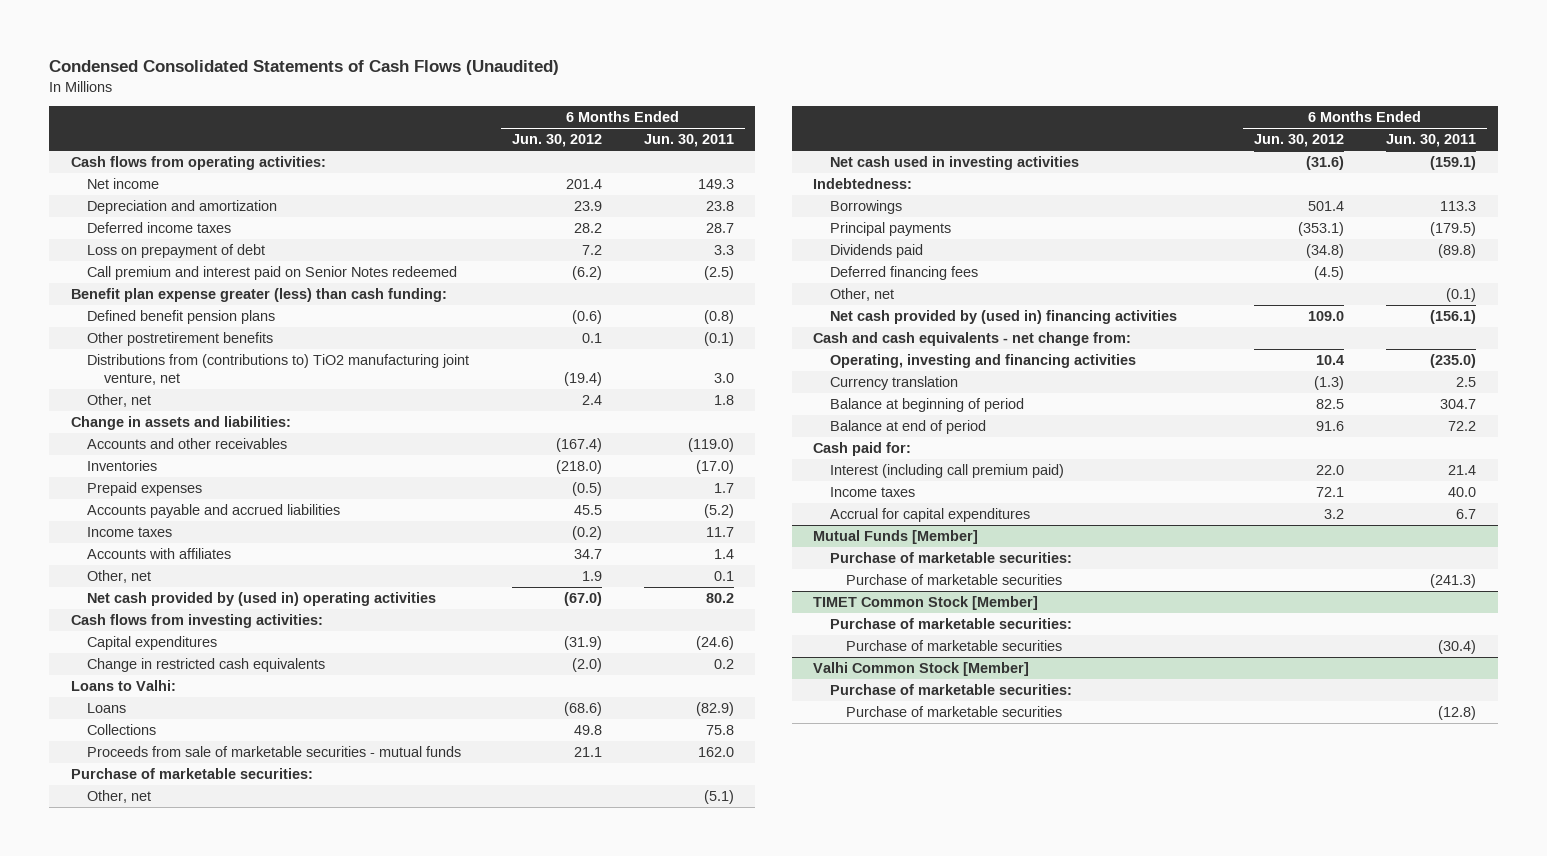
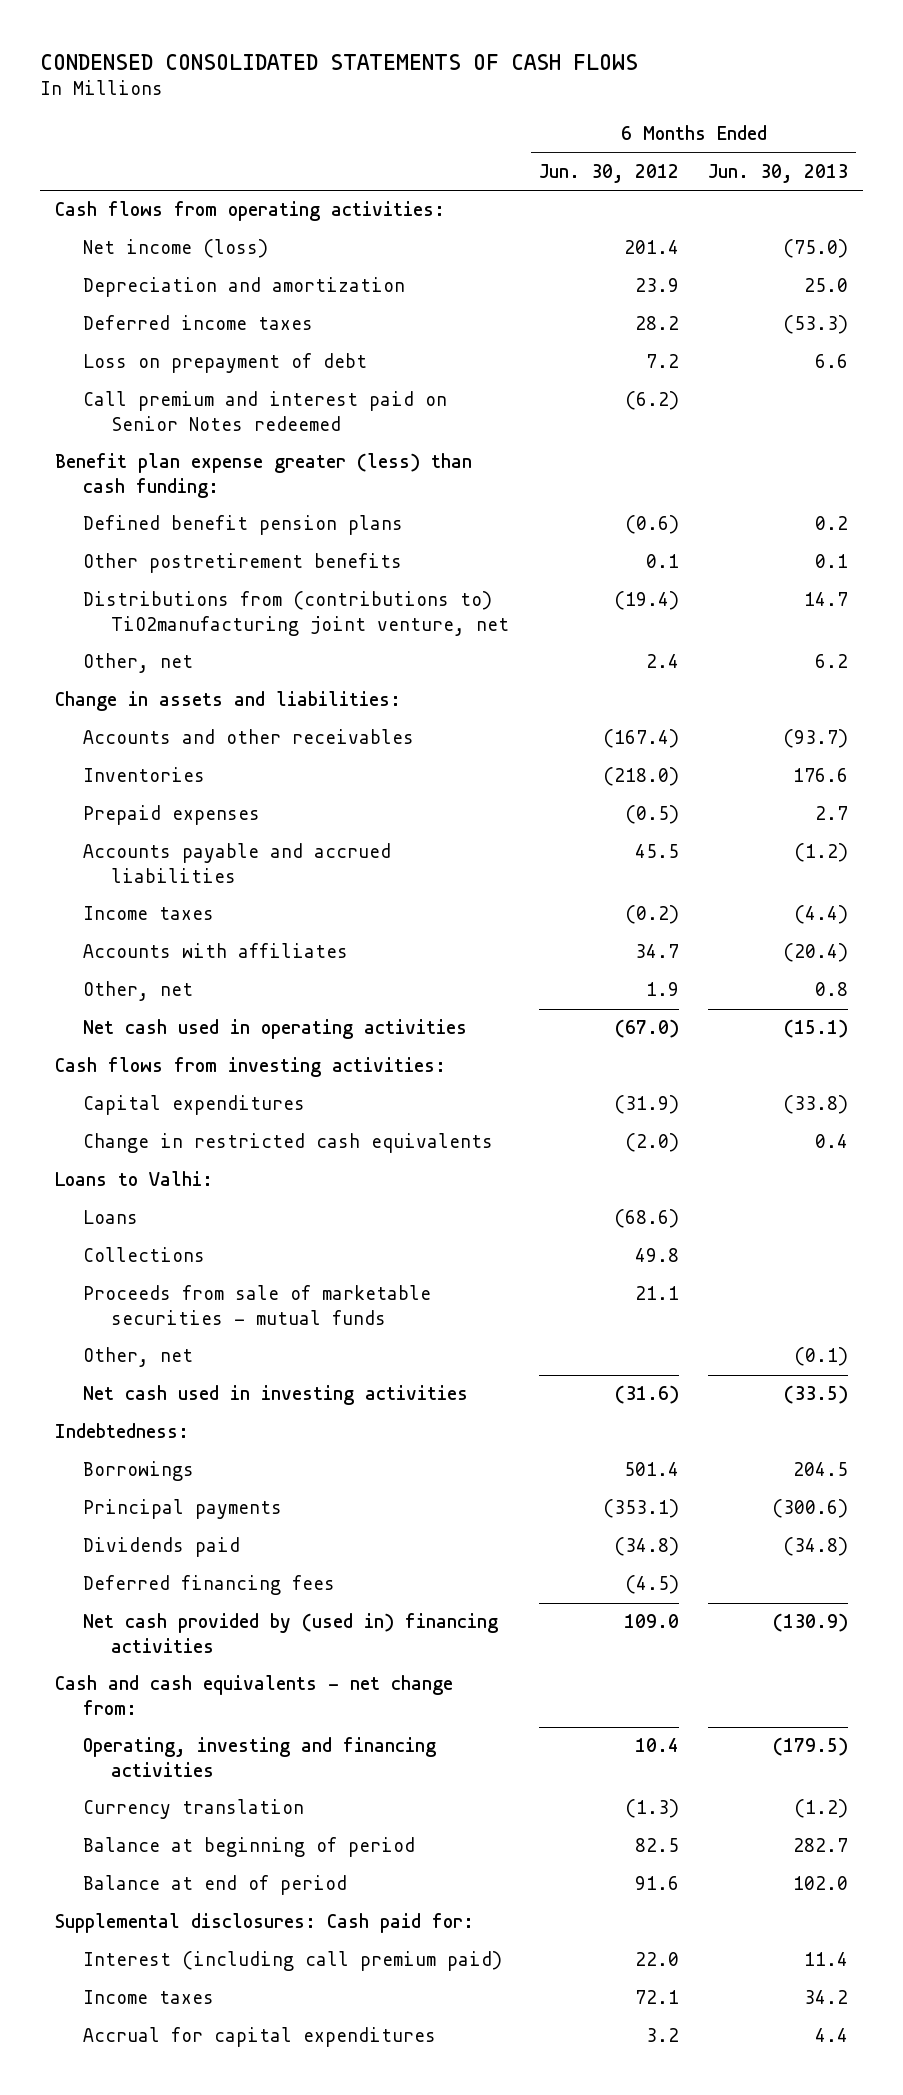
- Condensed Consolidated Statements of Cash Flows (Unaudited)
+ CONDENSED CONSOLIDATED STATEMENTS OF CASH FLOWS
- | 6 Months Ended Jun. 30, 2012 | 6 Months Ended Jun. 30, 2011
+ | 6 Months Ended Jun. 30, 2012 | 6 Months Ended Jun. 30, 2013
- Net income | 201.4 | 149.3
+ Net income (loss) | 201.4 | (75.0)
- Distributions from (contributions to) TiO2 manufacturing joint venture, net | (19.4) | 3.0
+ Distributions from (contributions to) TiO2manufacturing joint venture, net | (19.4) | 14.7
- Net cash provided by (used in) operating activities | (67.0) | 80.2
+ Net cash used in operating activities | (67.0) | (15.1)
- Purchase of marketable securities:
- Other, net | | (0.1)
- Cash paid for:
+ Supplemental disclosures: Cash paid for:
- Mutual Funds [Member]
- Purchase of marketable securities:
- Purchase of marketable securities | | (241.3)
- TIMET Common Stock [Member]
- Purchase of marketable securities:
- Purchase of marketable securities | | (30.4)
- Valhi Common Stock [Member]
- Purchase of marketable securities:
- Purchase of marketable securities | | (12.8)

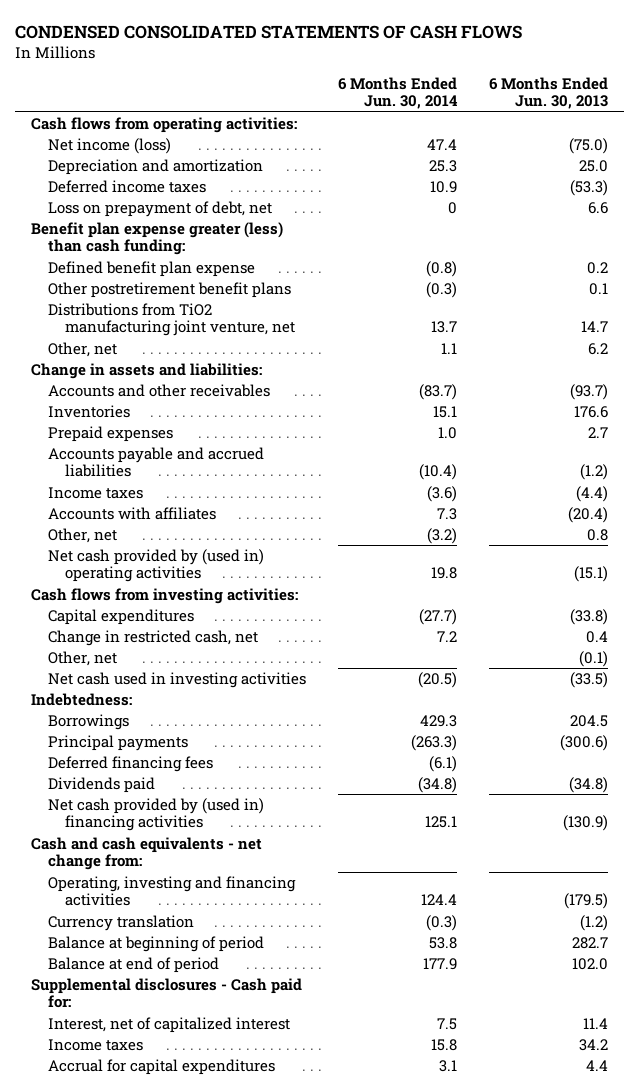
- | 6 Months Ended Jun. 30, 2012 | 6 Months Ended Jun. 30, 2013
+ | 6 Months Ended Jun. 30, 2014 | 6 Months Ended Jun. 30, 2013
- Loss on prepayment of debt | 7.2 | 6.6
- Call premium and interest paid on Senior Notes redeemed | (6.2) |
+ Loss on prepayment of debt, net | 0 | 6.6
- Defined benefit pension plans | (0.6) | 0.2
- Other postretirement benefits | 0.1 | 0.1
- Distributions from (contributions to) TiO2manufacturing joint venture, net | (19.4) | 14.7
+ Defined benefit plan expense | (0.8) | 0.2
+ Other postretirement benefit plans | (0.3) | 0.1
+ Distributions from TiO2 manufacturing joint venture, net | 13.7 | 14.7
- Net cash used in operating activities | (67.0) | (15.1)
+ Net cash provided by (used in) operating activities | 19.8 | (15.1)
- Change in restricted cash equivalents | (2.0) | 0.4
- Loans to Valhi:
- Loans | (68.6) |
- Collections | 49.8 |
- Proceeds from sale of marketable securities - mutual funds | 21.1 |
+ Change in restricted cash, net | 7.2 | 0.4
moved down: Dividends paid | (34.8) | (34.8)
- Supplemental disclosures: Cash paid for:
- Interest (including call premium paid) | 22.0 | 11.4
+ Supplemental disclosures - Cash paid for:
+ Interest, net of capitalized interest | 7.5 | 11.4

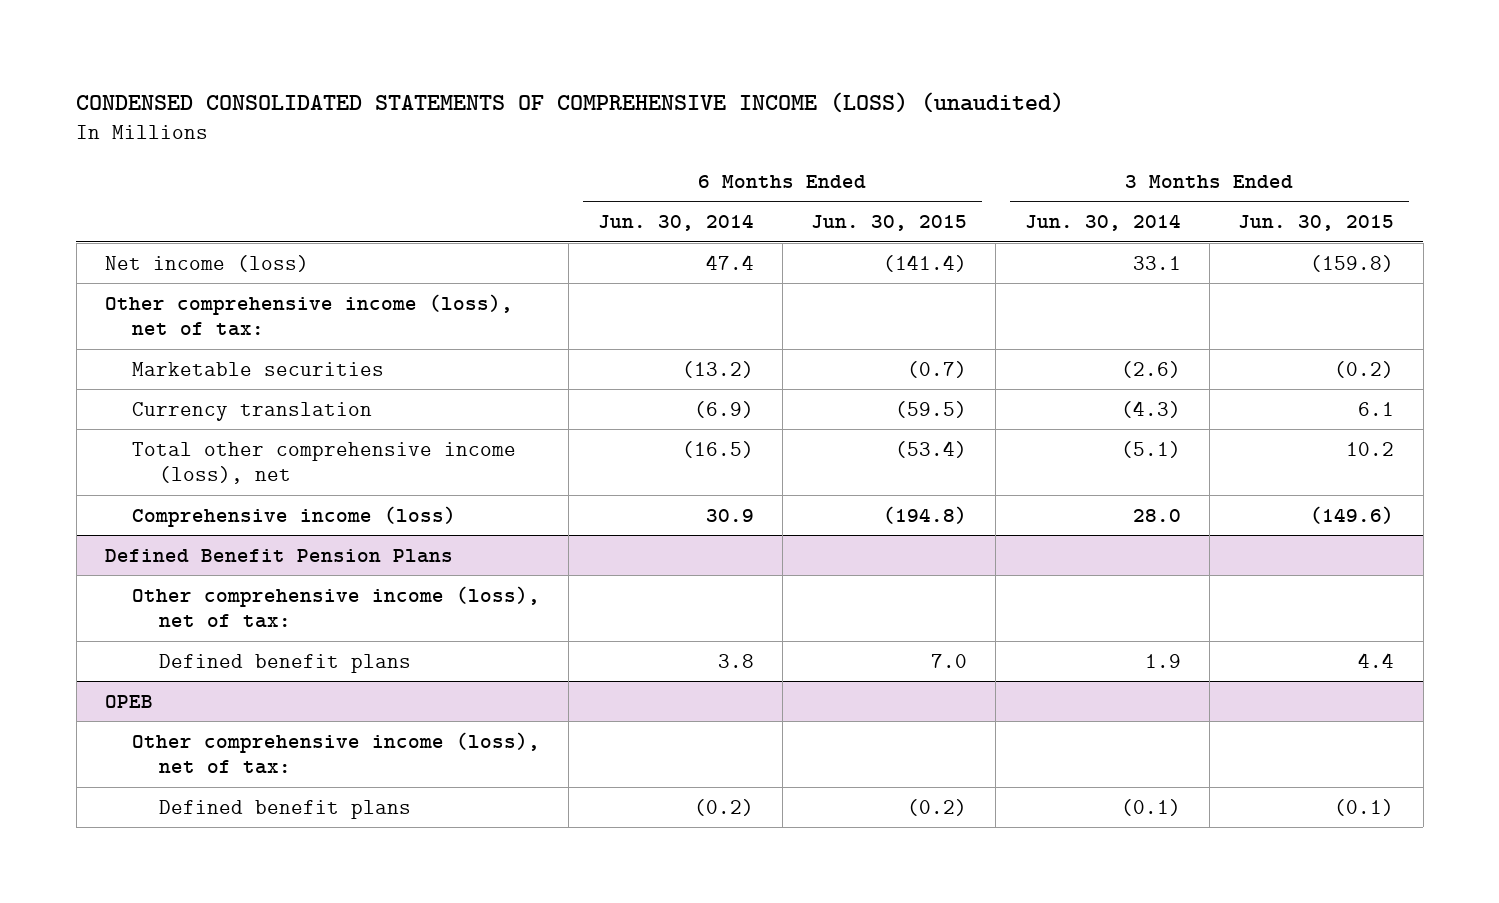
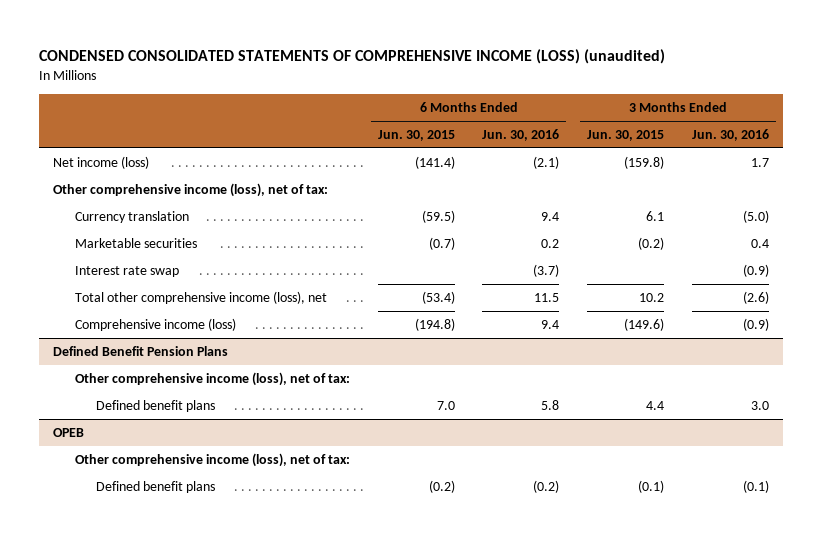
- | 6 Months Ended Jun. 30, 2014 | 6 Months Ended Jun. 30, 2015 | 3 Months Ended Jun. 30, 2014 | 3 Months Ended Jun. 30, 2015
+ | 6 Months Ended Jun. 30, 2015 | 6 Months Ended Jun. 30, 2016 | 3 Months Ended Jun. 30, 2015 | 3 Months Ended Jun. 30, 2016
moved down: Marketable securities | (0.7) | 0.2 | (0.2) | 0.4
+ Interest rate swap | | (3.7) | | (0.9)

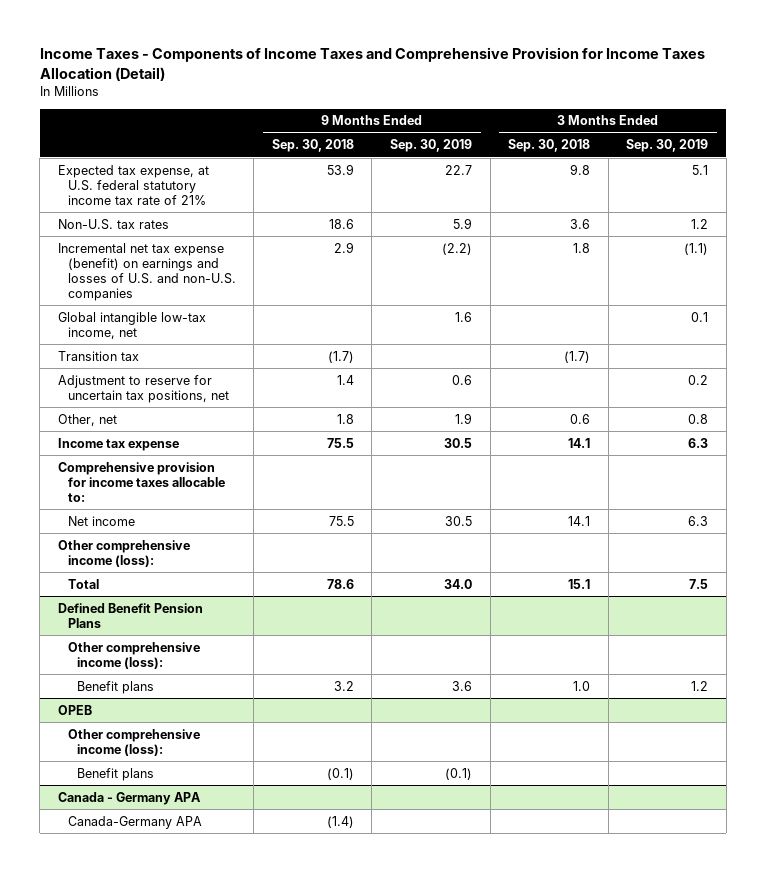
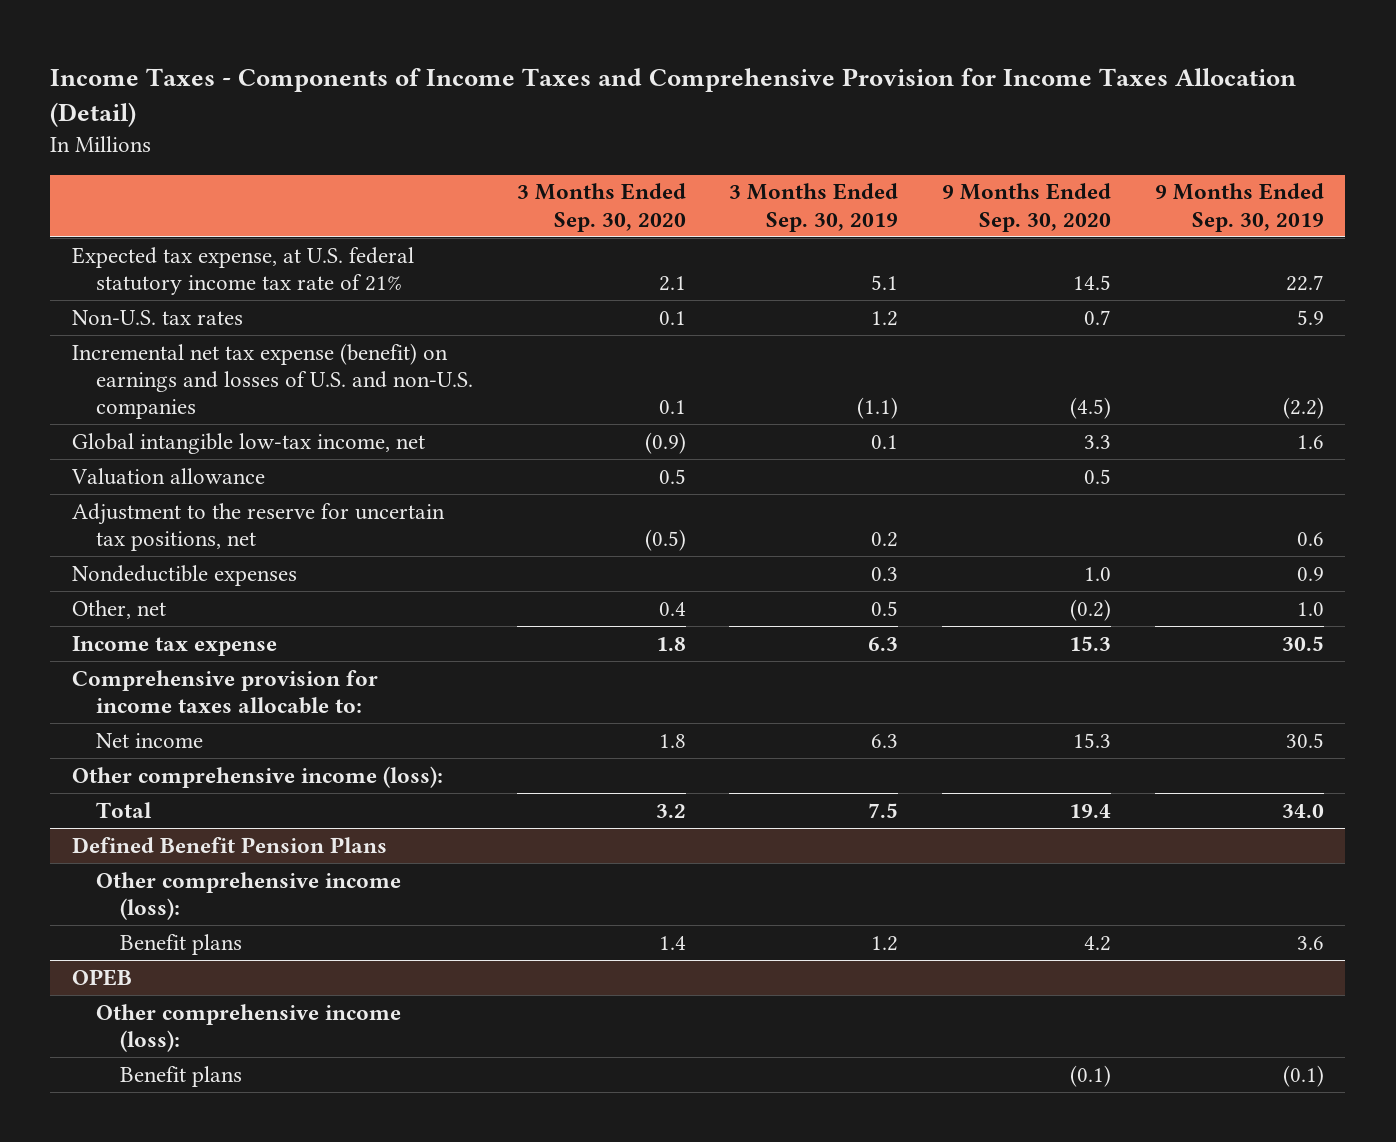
- | 9 Months Ended Sep. 30, 2018 | 9 Months Ended Sep. 30, 2019 | 3 Months Ended Sep. 30, 2018 | 3 Months Ended Sep. 30, 2019
+ | 3 Months Ended Sep. 30, 2020 | 3 Months Ended Sep. 30, 2019 | 9 Months Ended Sep. 30, 2020 | 9 Months Ended Sep. 30, 2019
- Transition tax | (1.7) | | (1.7) |
- Adjustment to reserve for uncertain tax positions, net | 1.4 | 0.6 | | 0.2
- Other, net | 1.8 | 1.9 | 0.6 | 0.8
+ Valuation allowance | 0.5 | | 0.5 |
+ Adjustment to the reserve for uncertain tax positions, net | (0.5) | 0.2 | | 0.6
+ Nondeductible expenses | | 0.3 | 1.0 | 0.9
+ Other, net | 0.4 | 0.5 | (0.2) | 1.0
- Canada - Germany APA
- Canada-Germany APA | (1.4) | | |

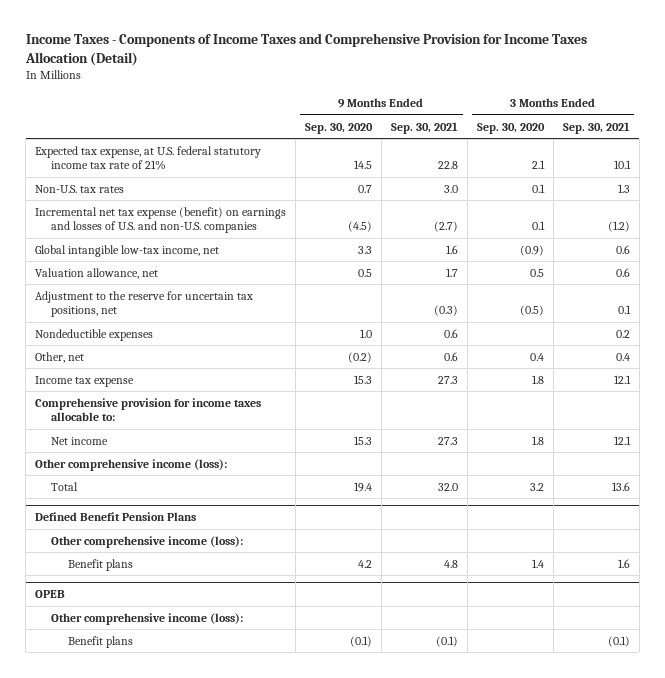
- | 3 Months Ended Sep. 30, 2020 | 3 Months Ended Sep. 30, 2019 | 9 Months Ended Sep. 30, 2020 | 9 Months Ended Sep. 30, 2019
+ | 9 Months Ended Sep. 30, 2020 | 9 Months Ended Sep. 30, 2021 | 3 Months Ended Sep. 30, 2020 | 3 Months Ended Sep. 30, 2021
- Valuation allowance | 0.5 | | 0.5 |
+ Valuation allowance, net | 0.5 | 1.7 | 0.5 | 0.6

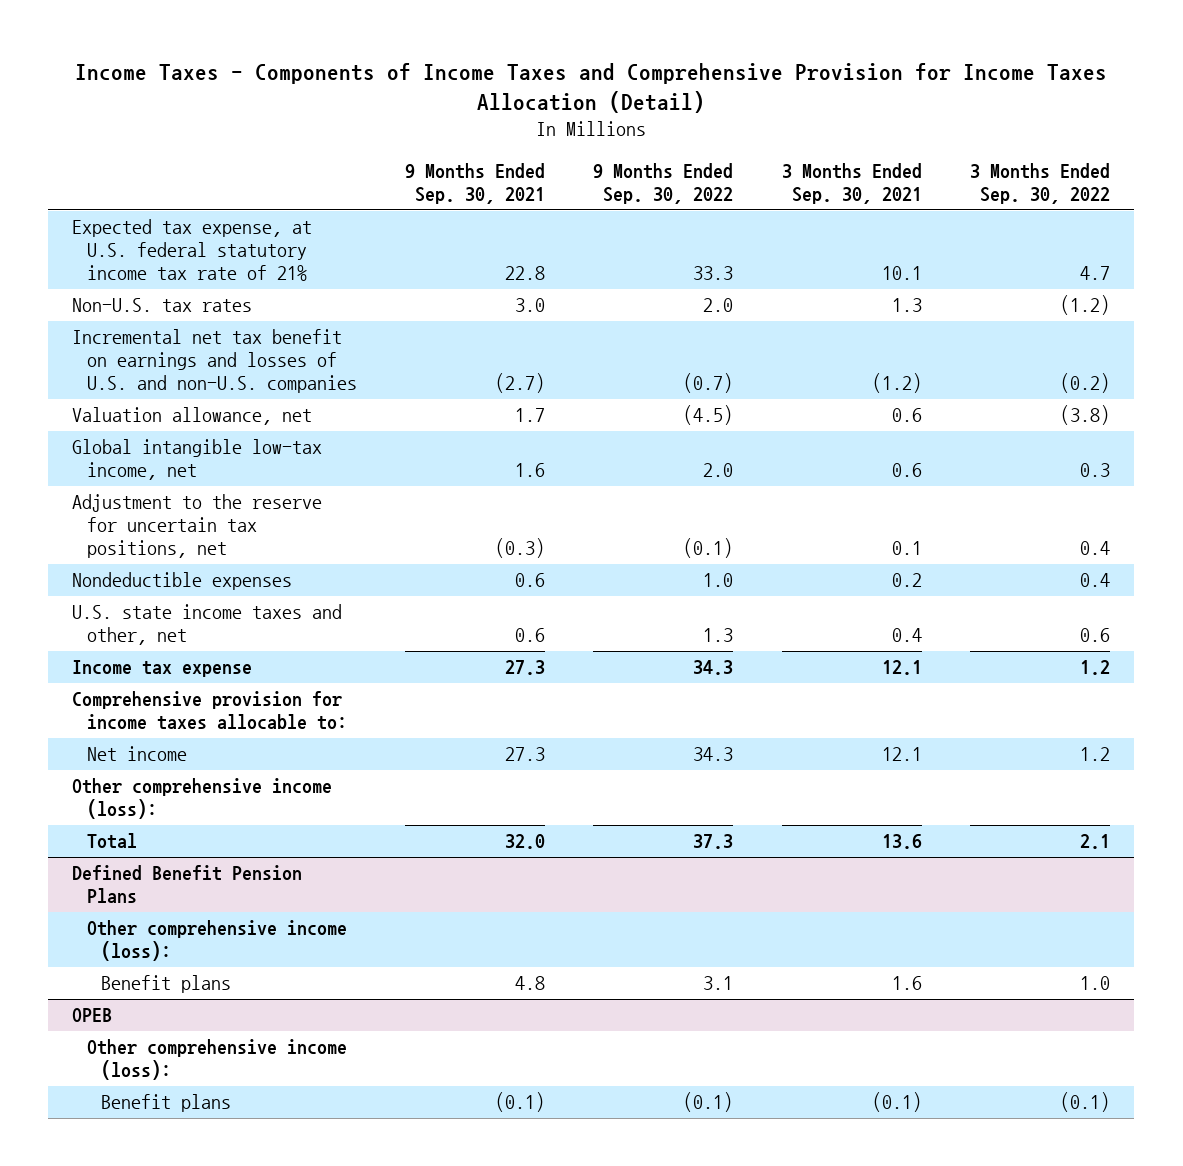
- | 9 Months Ended Sep. 30, 2020 | 9 Months Ended Sep. 30, 2021 | 3 Months Ended Sep. 30, 2020 | 3 Months Ended Sep. 30, 2021
+ | 9 Months Ended Sep. 30, 2021 | 9 Months Ended Sep. 30, 2022 | 3 Months Ended Sep. 30, 2021 | 3 Months Ended Sep. 30, 2022
- Incremental net tax expense (benefit) on earnings and losses of U.S. and non-U.S. companies | (4.5) | (2.7) | 0.1 | (1.2)
+ Incremental net tax benefit on earnings and losses of U.S. and non-U.S. companies | (2.7) | (0.7) | (1.2) | (0.2)
moved down: Global intangible low-tax income, net | 1.6 | 2.0 | 0.6 | 0.3
- Other, net | (0.2) | 0.6 | 0.4 | 0.4
+ U.S. state income taxes and other, net | 0.6 | 1.3 | 0.4 | 0.6

